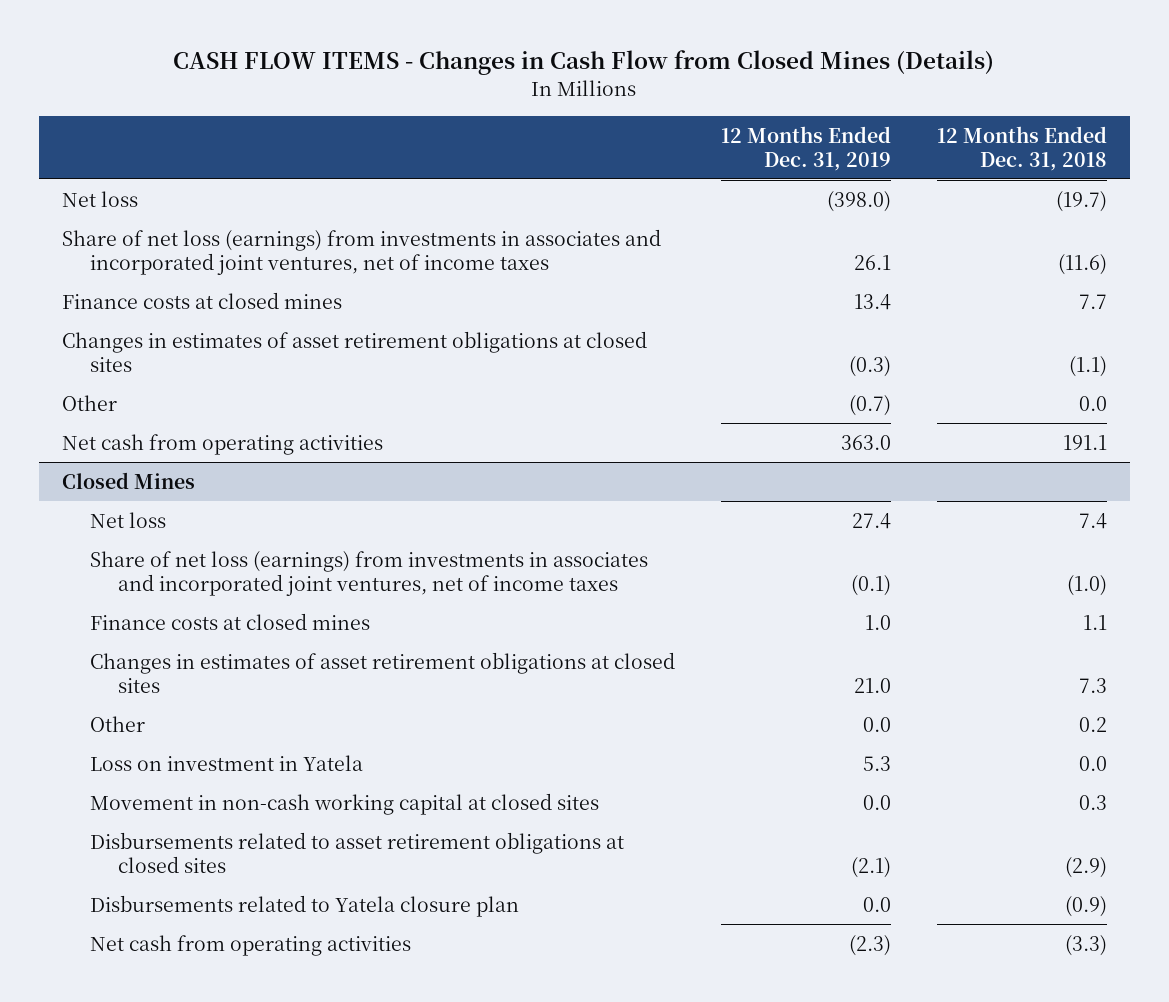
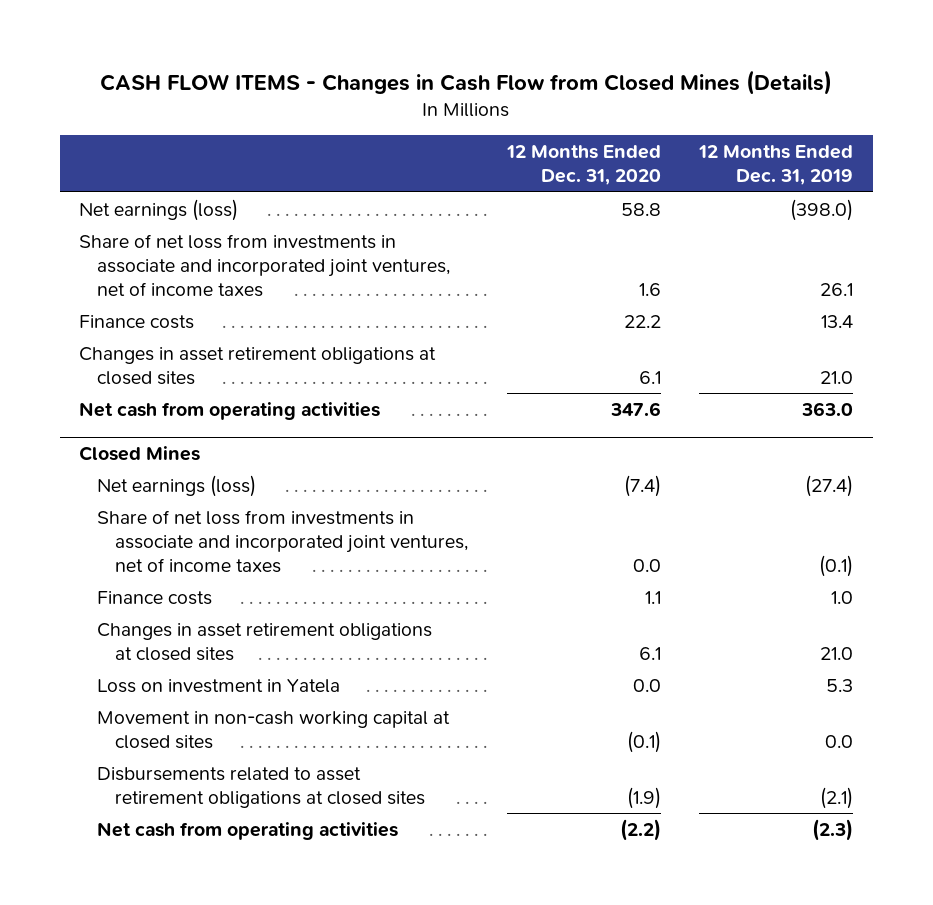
- | 12 Months Ended Dec. 31, 2019 | 12 Months Ended Dec. 31, 2018
+ | 12 Months Ended Dec. 31, 2020 | 12 Months Ended Dec. 31, 2019
- Net loss | (398.0) | (19.7)
- Share of net loss (earnings) from investments in associates and incorporated joint ventures, net of income taxes | 26.1 | (11.6)
- Finance costs at closed mines | 13.4 | 7.7
- Changes in estimates of asset retirement obligations at closed sites | (0.3) | (1.1)
- Other | (0.7) | 0.0
+ Net earnings (loss) | 58.8 | (398.0)
+ Share of net loss from investments in associate and incorporated joint ventures, net of income taxes | 1.6 | 26.1
+ Finance costs | 22.2 | 13.4
+ Changes in asset retirement obligations at closed sites | 6.1 | 21.0
@ Closed Mines
- Net loss | 27.4 | 7.4
- Share of net loss (earnings) from investments in associates and incorporated joint ventures, net of income taxes | (0.1) | (1.0)
- Finance costs at closed mines | 1.0 | 1.1
- Changes in estimates of asset retirement obligations at closed sites | 21.0 | 7.3
- Other | 0.0 | 0.2
+ Net earnings (loss) | (7.4) | (27.4)
+ Share of net loss from investments in associate and incorporated joint ventures, net of income taxes | 0.0 | (0.1)
+ Finance costs | 1.1 | 1.0
+ Changes in asset retirement obligations at closed sites | 6.1 | 21.0
- Disbursements related to Yatela closure plan | 0.0 | (0.9)

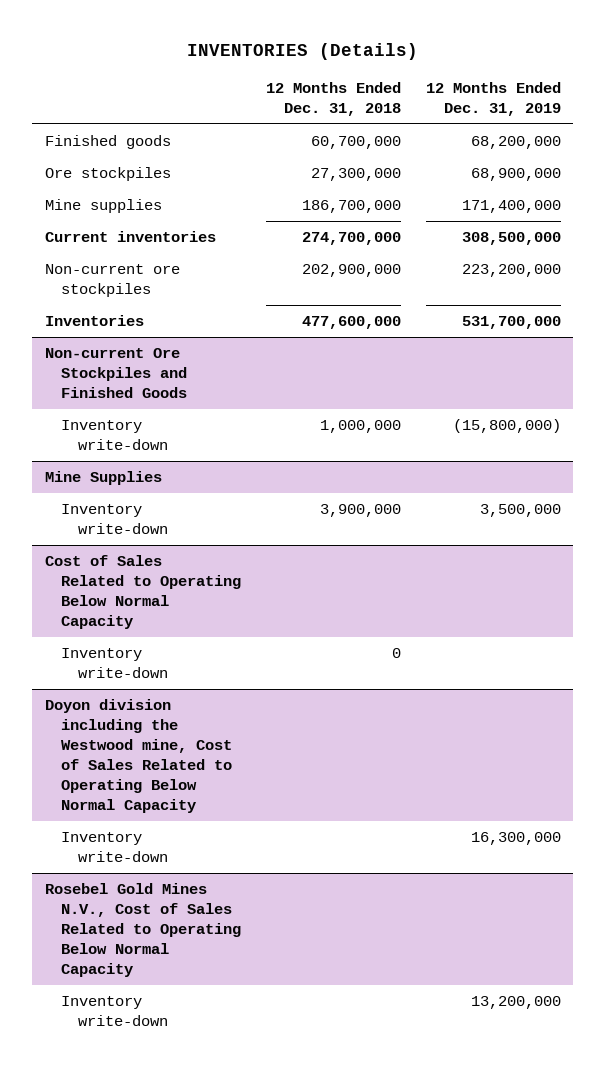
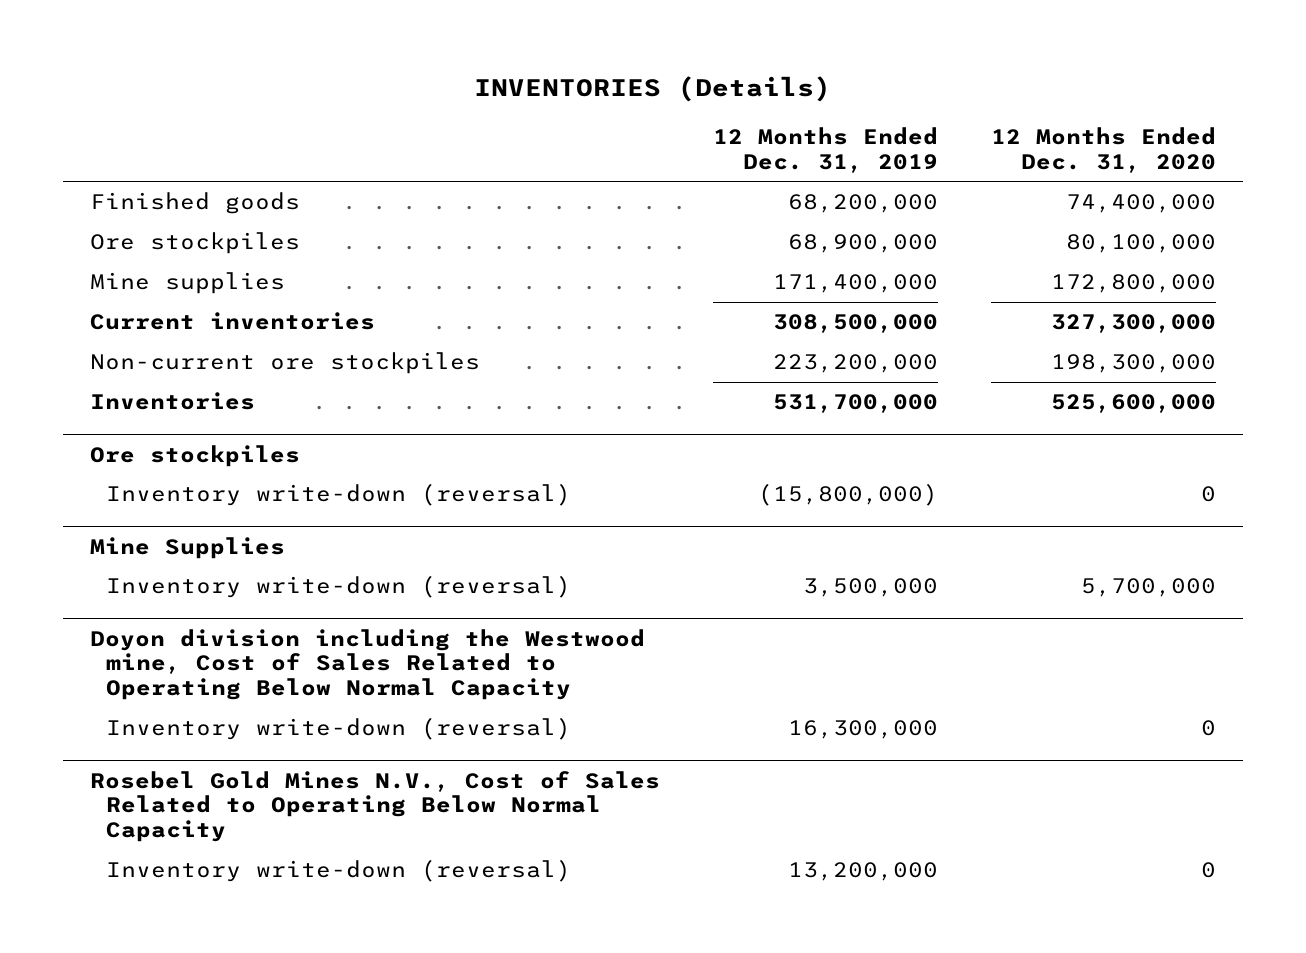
- | 12 Months Ended Dec. 31, 2018 | 12 Months Ended Dec. 31, 2019
+ | 12 Months Ended Dec. 31, 2019 | 12 Months Ended Dec. 31, 2020
- Non-current Ore Stockpiles and Finished Goods
- Inventory write-down | 1,000,000 | (15,800,000)
+ Ore stockpiles
+ Inventory write-down (reversal) | (15,800,000) | 0
@ Mine Supplies
- Inventory write-down | 3,900,000 | 3,500,000
- Cost of Sales Related to Operating Below Normal Capacity
- Inventory write-down | 0 |
@ Mine Supplies
+ Inventory write-down (reversal) | 3,500,000 | 5,700,000
@ Doyon division including the Westwood mine, Cost of Sales Related to Operating Below Normal Capacity
- Inventory write-down | | 16,300,000
+ Inventory write-down (reversal) | 16,300,000 | 0
@ Rosebel Gold Mines N.V., Cost of Sales Related to Operating Below Normal Capacity
- Inventory write-down | | 13,200,000
+ Inventory write-down (reversal) | 13,200,000 | 0

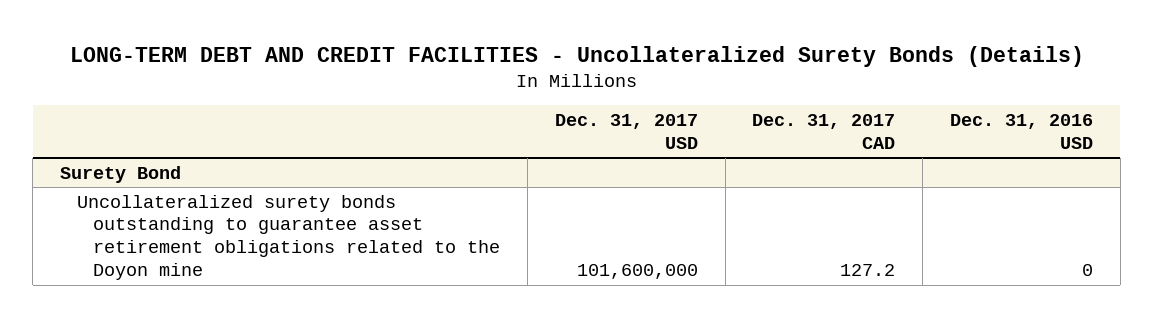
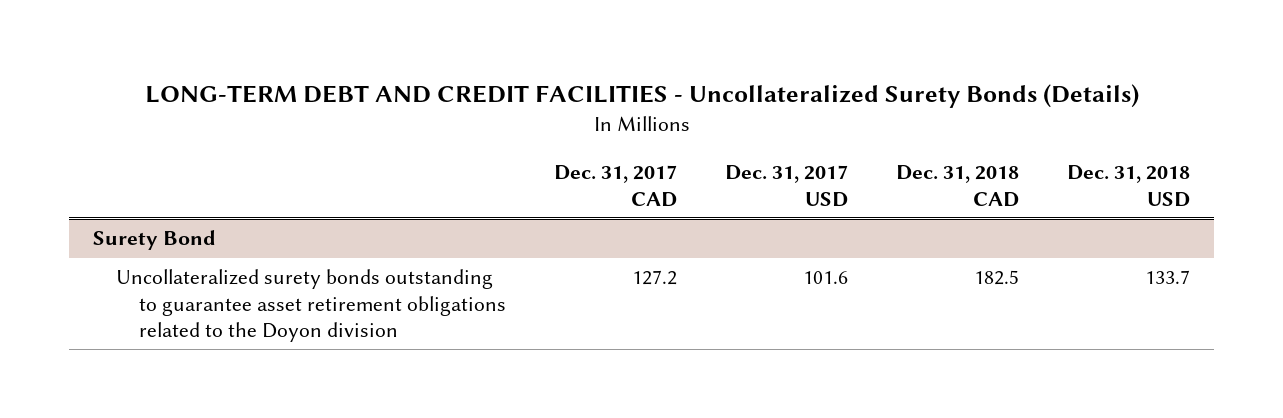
- | Dec. 31, 2017 USD | Dec. 31, 2017 CAD | Dec. 31, 2016 USD
+ | Dec. 31, 2017 CAD | Dec. 31, 2017 USD | Dec. 31, 2018 CAD | Dec. 31, 2018 USD
@ Surety Bond
- Uncollateralized surety bonds outstanding to guarantee asset retirement obligations related to the Doyon mine | 101,600,000 | 127.2 | 0
+ Uncollateralized surety bonds outstanding to guarantee asset retirement obligations related to the Doyon division | 127.2 | 101.6 | 182.5 | 133.7

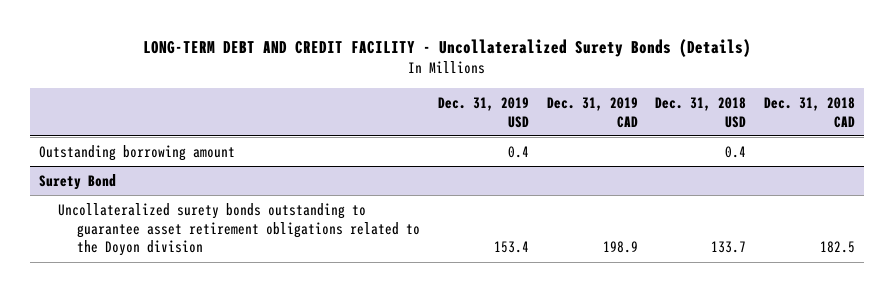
- LONG-TERM DEBT AND CREDIT FACILITIES - Uncollateralized Surety Bonds (Details)
+ LONG-TERM DEBT AND CREDIT FACILITY - Uncollateralized Surety Bonds (Details)
- | Dec. 31, 2017 CAD | Dec. 31, 2017 USD | Dec. 31, 2018 CAD | Dec. 31, 2018 USD
+ | Dec. 31, 2019 USD | Dec. 31, 2019 CAD | Dec. 31, 2018 USD | Dec. 31, 2018 CAD
+ Outstanding borrowing amount | 0.4 | | 0.4 |

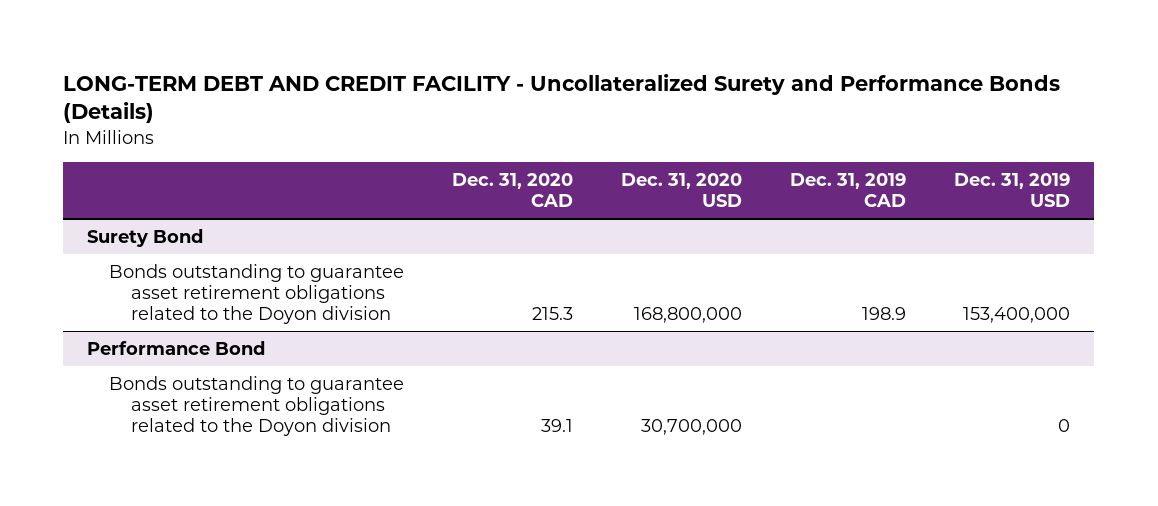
- LONG-TERM DEBT AND CREDIT FACILITY - Uncollateralized Surety Bonds (Details)
+ LONG-TERM DEBT AND CREDIT FACILITY - Uncollateralized Surety and Performance Bonds (Details)
- | Dec. 31, 2019 USD | Dec. 31, 2019 CAD | Dec. 31, 2018 USD | Dec. 31, 2018 CAD
+ | Dec. 31, 2020 CAD | Dec. 31, 2020 USD | Dec. 31, 2019 CAD | Dec. 31, 2019 USD
- Outstanding borrowing amount | 0.4 | | 0.4 |
@ Surety Bond
- Uncollateralized surety bonds outstanding to guarantee asset retirement obligations related to the Doyon division | 153.4 | 198.9 | 133.7 | 182.5
+ Bonds outstanding to guarantee asset retirement obligations related to the Doyon division | 215.3 | 168,800,000 | 198.9 | 153,400,000
+ Performance Bond
+ Bonds outstanding to guarantee asset retirement obligations related to the Doyon division | 39.1 | 30,700,000 | | 0

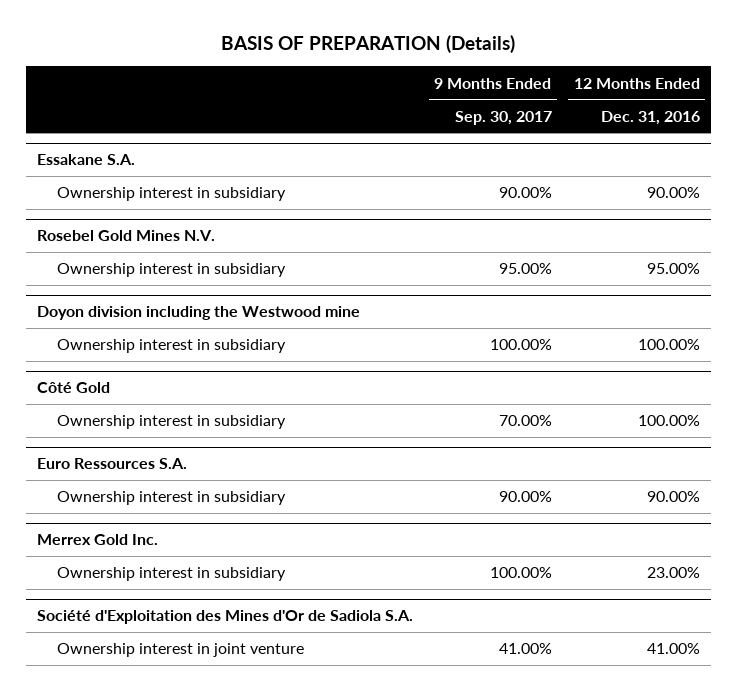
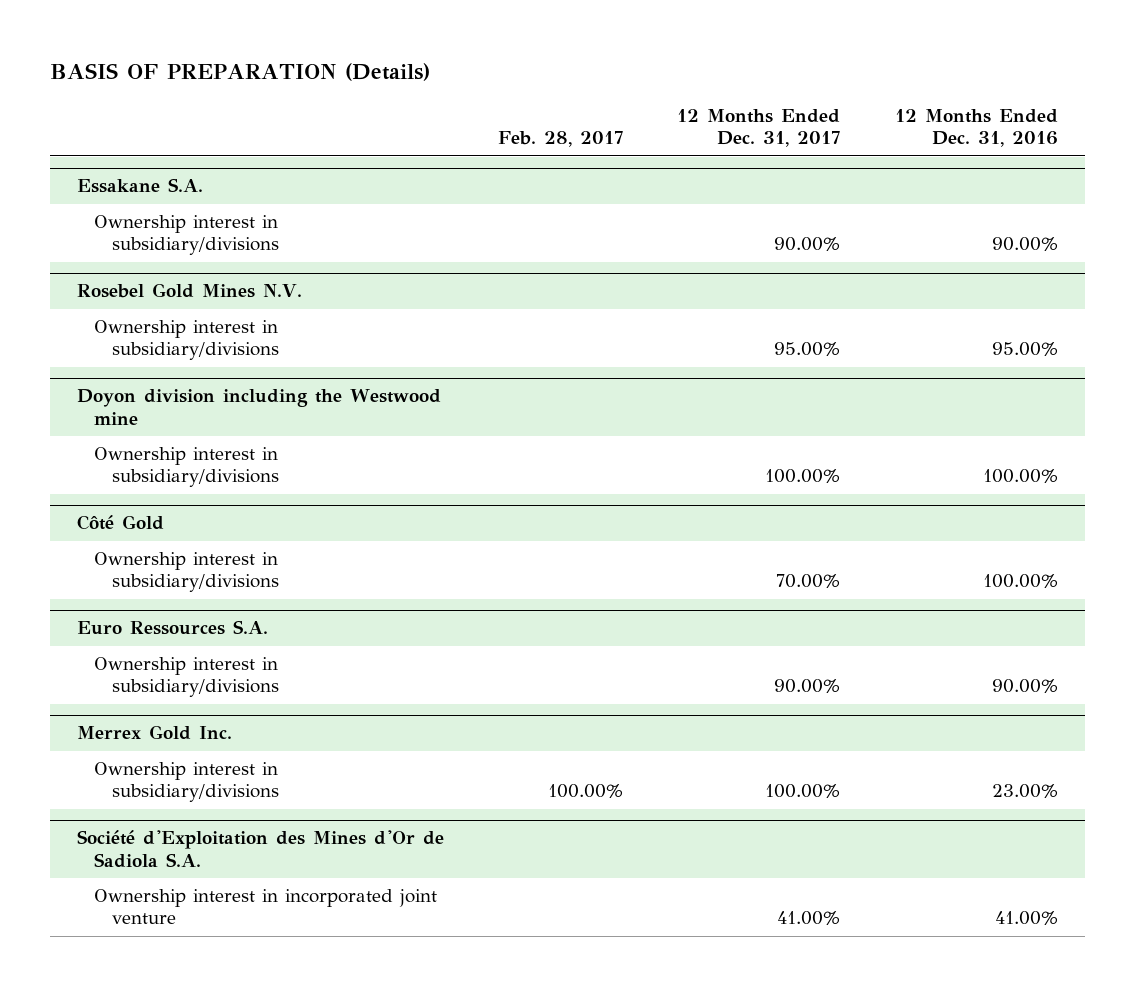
- | 9 Months Ended Sep. 30, 2017 | 12 Months Ended Dec. 31, 2016
+ | Feb. 28, 2017 | 12 Months Ended Dec. 31, 2017 | 12 Months Ended Dec. 31, 2016
@ Essakane S.A.
- Ownership interest in subsidiary | 90.00% | 90.00%
+ Ownership interest in subsidiary/divisions | | 90.00% | 90.00%
@ Rosebel Gold Mines N.V.
- Ownership interest in subsidiary | 95.00% | 95.00%
+ Ownership interest in subsidiary/divisions | | 95.00% | 95.00%
@ Doyon division including the Westwood mine
- Ownership interest in subsidiary | 100.00% | 100.00%
+ Ownership interest in subsidiary/divisions | | 100.00% | 100.00%
@ Côté Gold
- Ownership interest in subsidiary | 70.00% | 100.00%
+ Ownership interest in subsidiary/divisions | | 70.00% | 100.00%
@ Euro Ressources S.A.
- Ownership interest in subsidiary | 90.00% | 90.00%
+ Ownership interest in subsidiary/divisions | | 90.00% | 90.00%
@ Merrex Gold Inc.
- Ownership interest in subsidiary | 100.00% | 23.00%
+ Ownership interest in subsidiary/divisions | 100.00% | 100.00% | 23.00%
@ Société d'Exploitation des Mines d'Or de Sadiola S.A.
- Ownership interest in joint venture | 41.00% | 41.00%
+ Ownership interest in incorporated joint venture | | 41.00% | 41.00%

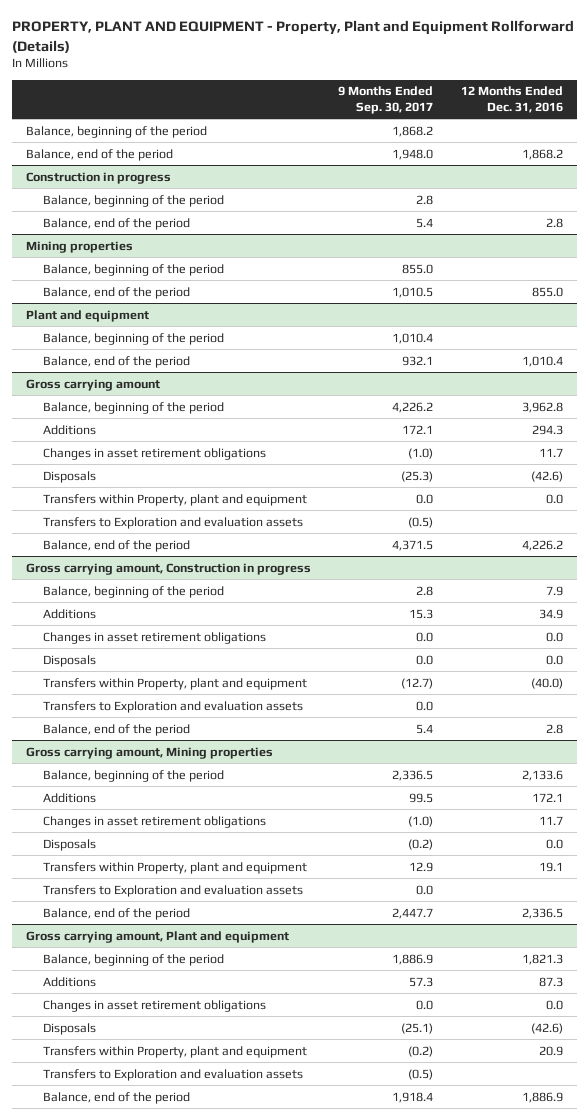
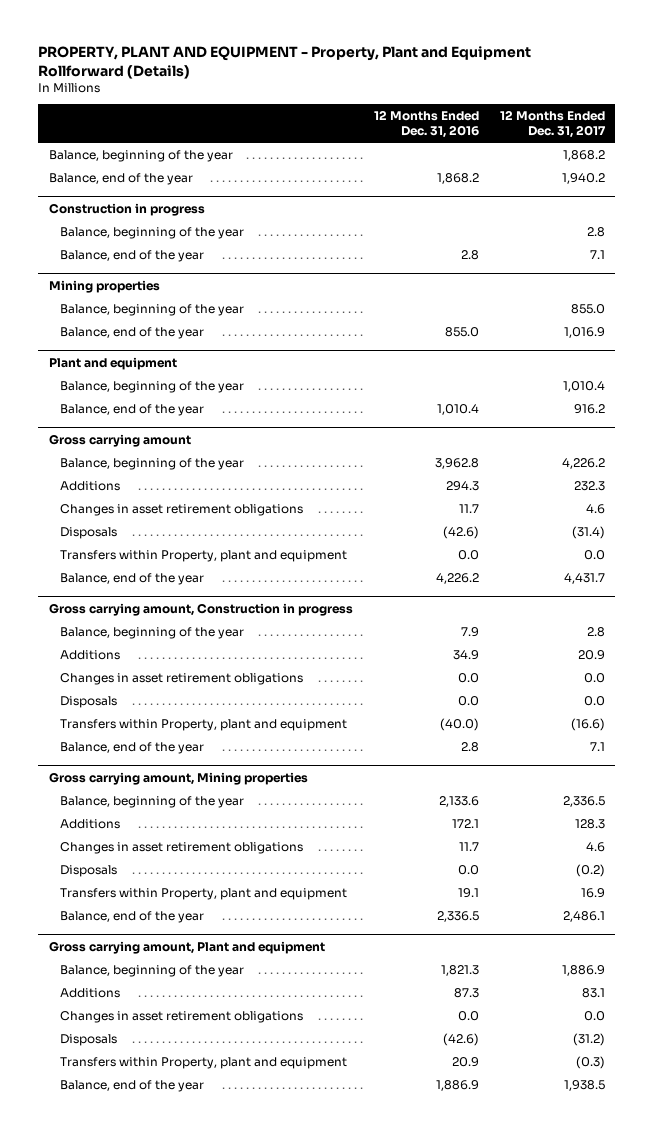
- | 9 Months Ended Sep. 30, 2017 | 12 Months Ended Dec. 31, 2016
+ | 12 Months Ended Dec. 31, 2016 | 12 Months Ended Dec. 31, 2017
- Balance, beginning of the period | 1,868.2 |
- Balance, end of the period | 1,948.0 | 1,868.2
+ Balance, beginning of the year | | 1,868.2
+ Balance, end of the year | 1,868.2 | 1,940.2
@ Construction in progress
- Balance, beginning of the period | 2.8 |
- Balance, end of the period | 5.4 | 2.8
+ Balance, beginning of the year | | 2.8
+ Balance, end of the year | 2.8 | 7.1
@ Mining properties
- Balance, beginning of the period | 855.0 |
- Balance, end of the period | 1,010.5 | 855.0
+ Balance, beginning of the year | | 855.0
+ Balance, end of the year | 855.0 | 1,016.9
@ Plant and equipment
- Balance, beginning of the period | 1,010.4 |
- Balance, end of the period | 932.1 | 1,010.4
+ Balance, beginning of the year | | 1,010.4
+ Balance, end of the year | 1,010.4 | 916.2
@ Gross carrying amount
- Balance, beginning of the period | 4,226.2 | 3,962.8
+ Balance, beginning of the year | 3,962.8 | 4,226.2
- Transfers to Exploration and evaluation assets | (0.5) |
- Balance, end of the period | 4,371.5 | 4,226.2
+ Balance, end of the year | 4,226.2 | 4,431.7
@ Gross carrying amount, Construction in progress
- Balance, beginning of the period | 2.8 | 7.9
+ Balance, beginning of the year | 7.9 | 2.8
- Transfers to Exploration and evaluation assets | 0.0 |
- Balance, end of the period | 5.4 | 2.8
+ Balance, end of the year | 2.8 | 7.1
@ Gross carrying amount, Mining properties
- Balance, beginning of the period | 2,336.5 | 2,133.6
+ Balance, beginning of the year | 2,133.6 | 2,336.5
- Transfers to Exploration and evaluation assets | 0.0 |
- Balance, end of the period | 2,447.7 | 2,336.5
+ Balance, end of the year | 2,336.5 | 2,486.1
@ Gross carrying amount, Plant and equipment
- Balance, beginning of the period | 1,886.9 | 1,821.3
+ Balance, beginning of the year | 1,821.3 | 1,886.9
- Transfers to Exploration and evaluation assets | (0.5) |
- Balance, end of the period | 1,918.4 | 1,886.9
+ Balance, end of the year | 1,886.9 | 1,938.5

